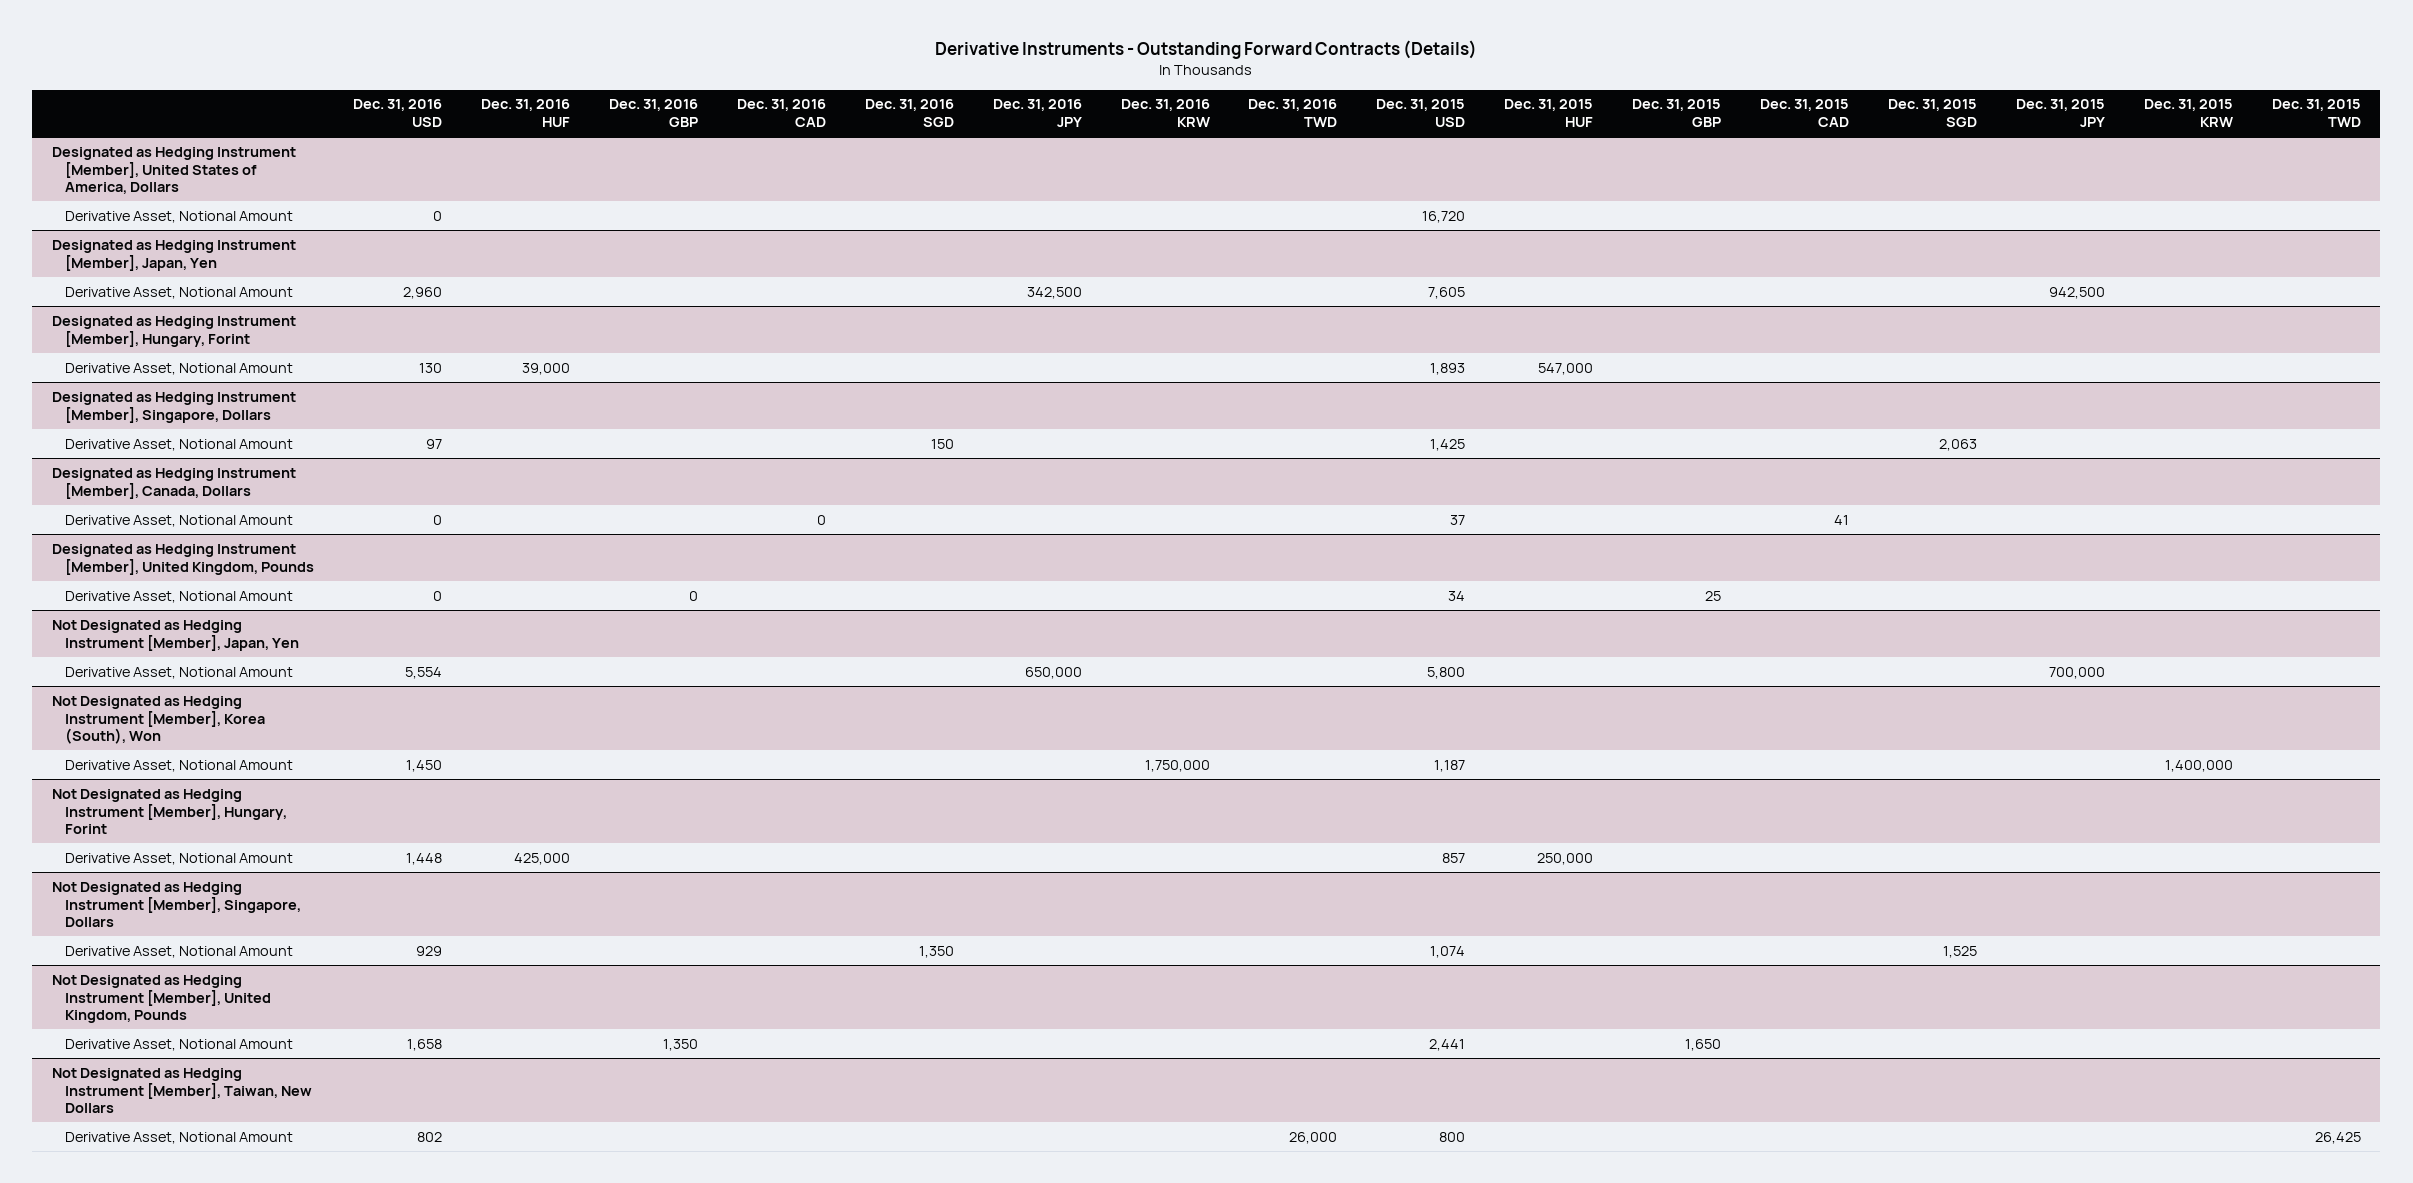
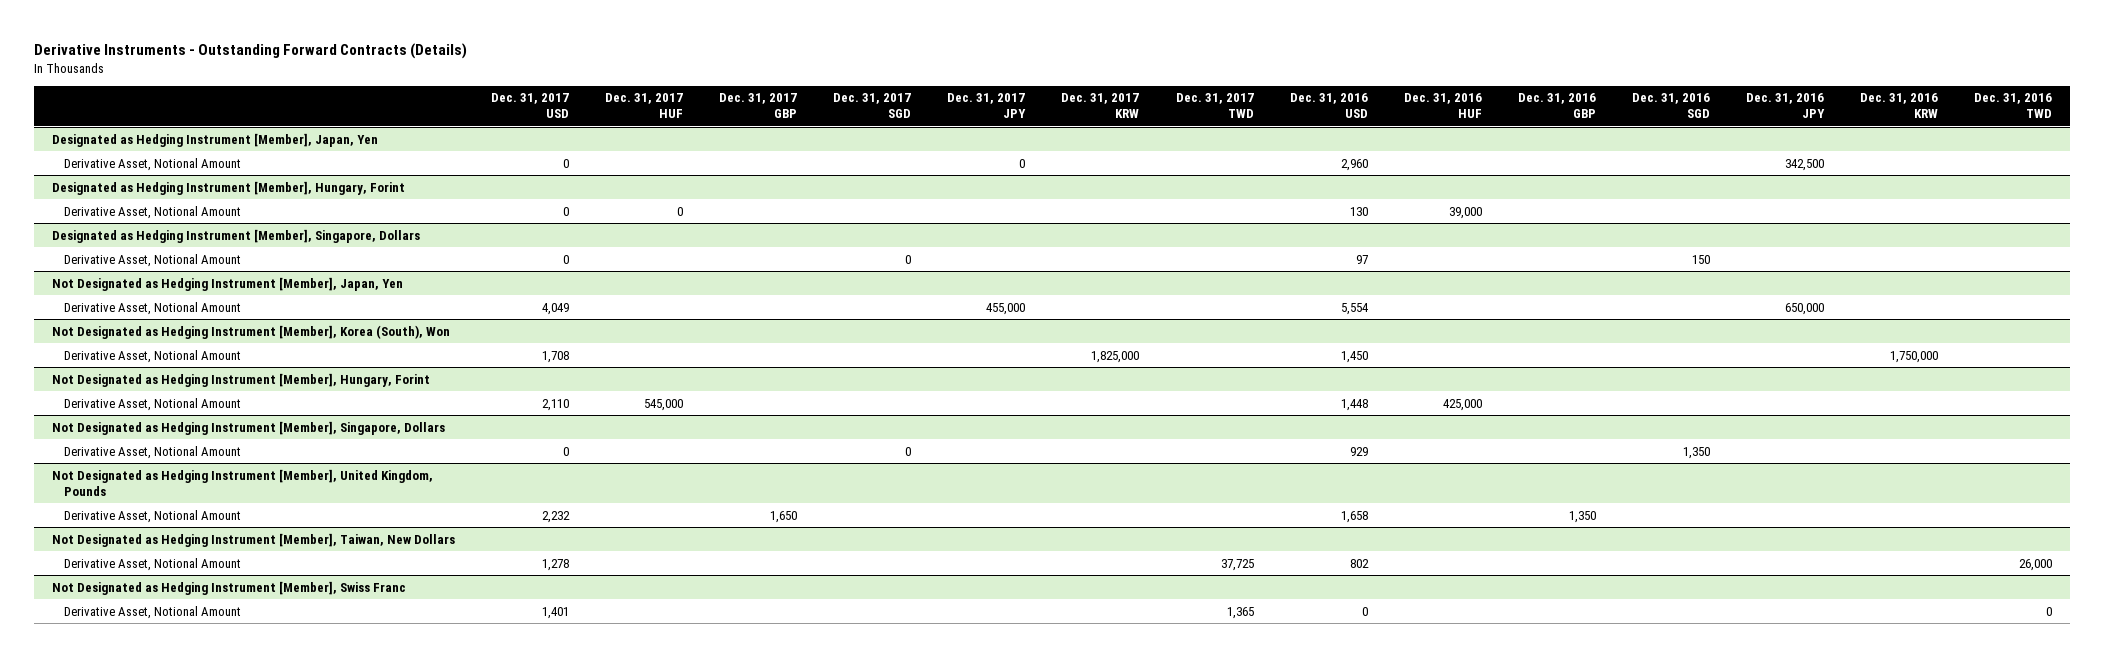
- | Dec. 31, 2016 USD | Dec. 31, 2016 HUF | Dec. 31, 2016 GBP | Dec. 31, 2016 CAD | Dec. 31, 2016 SGD | Dec. 31, 2016 JPY | Dec. 31, 2016 KRW | Dec. 31, 2016 TWD | Dec. 31, 2015 USD | Dec. 31, 2015 HUF | Dec. 31, 2015 GBP | Dec. 31, 2015 CAD | Dec. 31, 2015 SGD | Dec. 31, 2015 JPY | Dec. 31, 2015 KRW | Dec. 31, 2015 TWD
+ | Dec. 31, 2017 USD | Dec. 31, 2017 HUF | Dec. 31, 2017 GBP | Dec. 31, 2017 SGD | Dec. 31, 2017 JPY | Dec. 31, 2017 KRW | Dec. 31, 2017 TWD | Dec. 31, 2016 USD | Dec. 31, 2016 HUF | Dec. 31, 2016 GBP | Dec. 31, 2016 SGD | Dec. 31, 2016 JPY | Dec. 31, 2016 KRW | Dec. 31, 2016 TWD
- Designated as Hedging Instrument [Member], United States of America, Dollars
- Derivative Asset, Notional Amount | 0 | | | | | | | | 16,720 | | | | | | |
- Designated as Hedging Instrument [Member], Canada, Dollars
- Derivative Asset, Notional Amount | 0 | | | 0 | | | | | 37 | | | 41 | | | |
- Designated as Hedging Instrument [Member], United Kingdom, Pounds
- Derivative Asset, Notional Amount | 0 | | 0 | | | | | | 34 | | 25 | | | | |
+ Not Designated as Hedging Instrument [Member], Swiss Franc
+ Derivative Asset, Notional Amount | 1,401 | | | | | | 1,365 | 0 | | | | | | 0

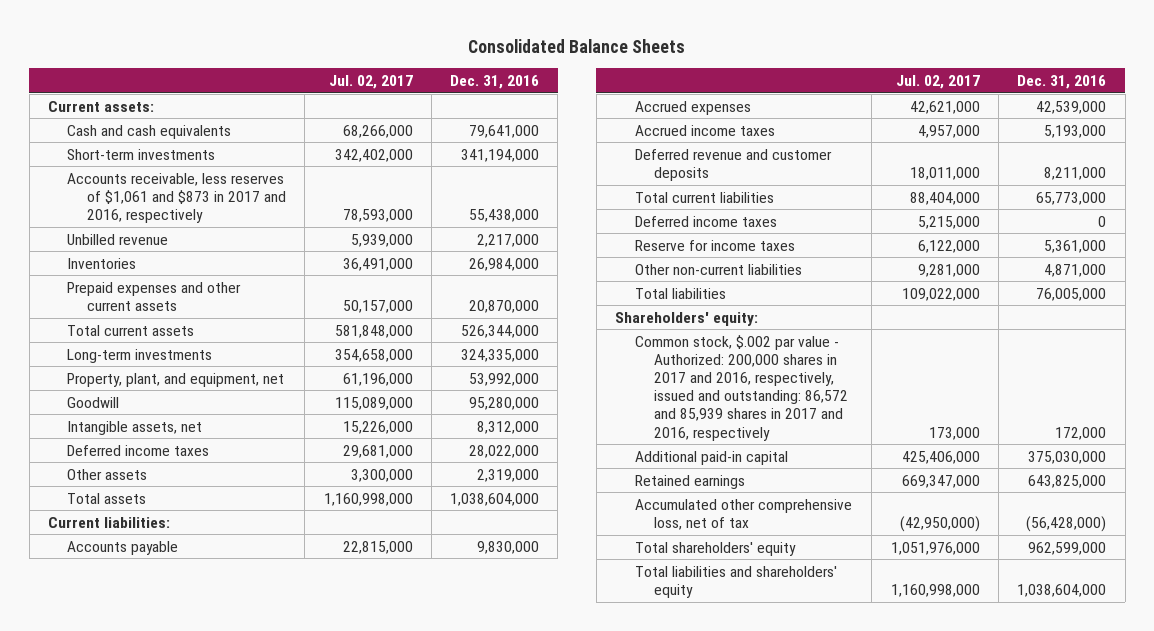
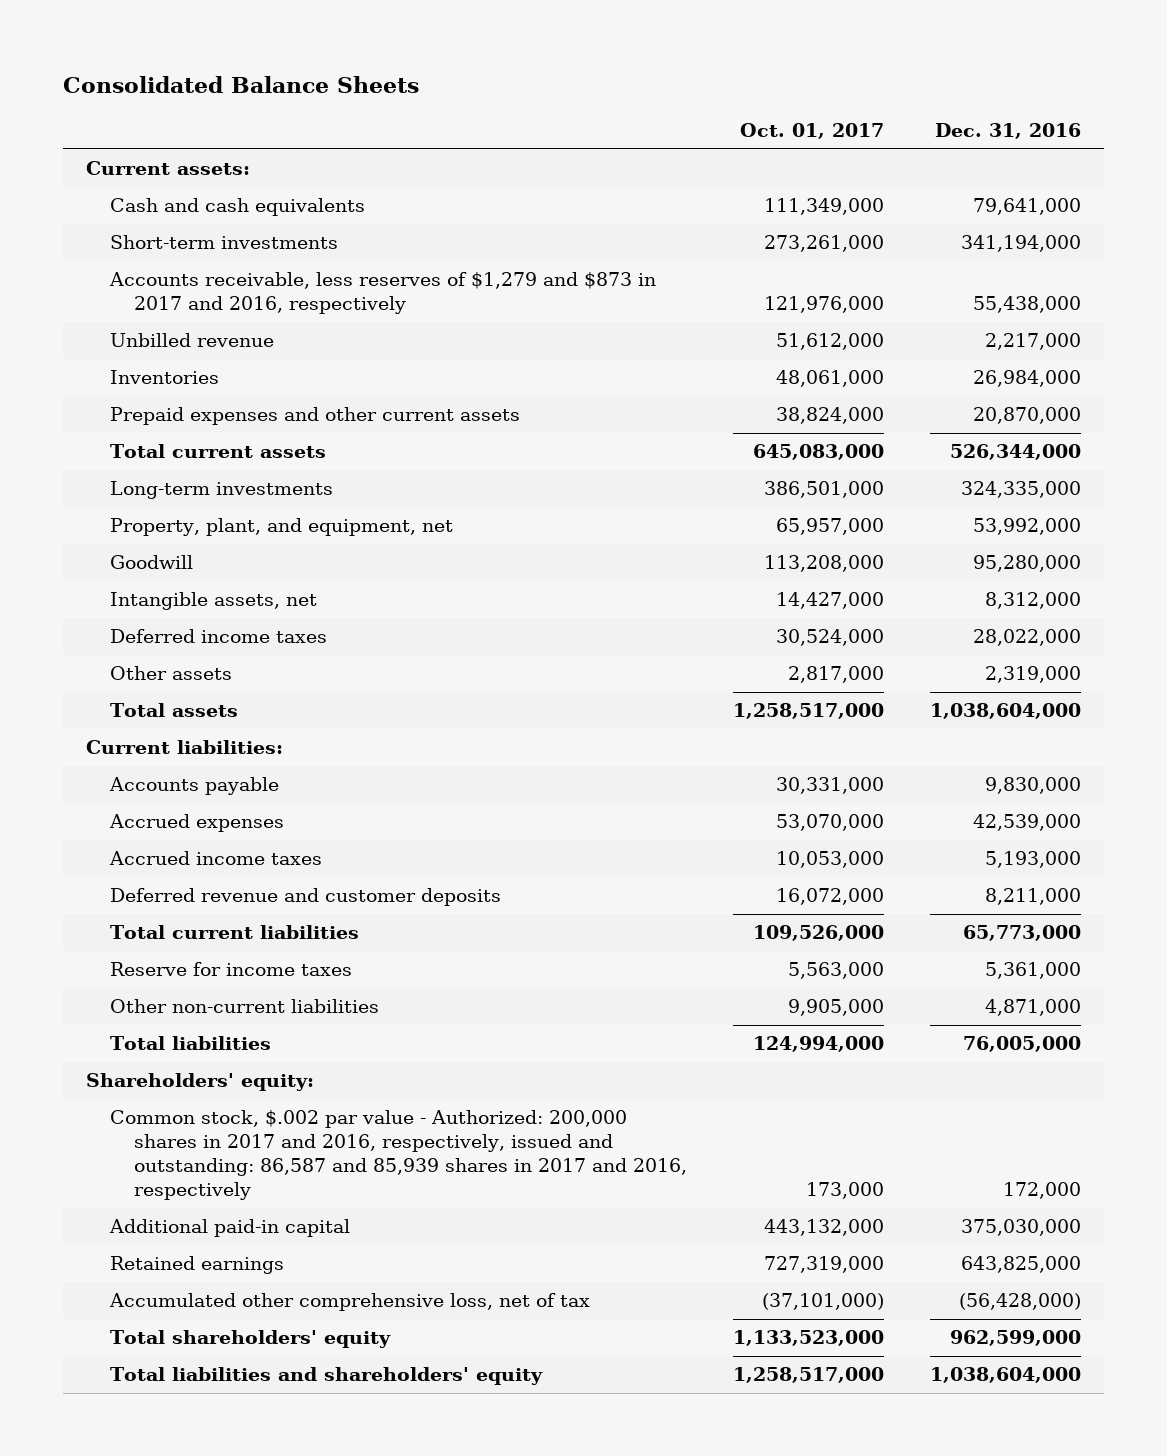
- | Jul. 02, 2017 | Dec. 31, 2016
+ | Oct. 01, 2017 | Dec. 31, 2016
- Accounts receivable, less reserves of $1,061 and $873 in 2017 and 2016, respectively | 78,593,000 | 55,438,000
+ Accounts receivable, less reserves of $1,279 and $873 in 2017 and 2016, respectively | 121,976,000 | 55,438,000
- Deferred income taxes | 5,215,000 | 0
- Common stock, $.002 par value - Authorized: 200,000 shares in 2017 and 2016, respectively, issued and outstanding: 86,572 and 85,939 shares in 2017 and 2016, respectively | 173,000 | 172,000
+ Common stock, $.002 par value - Authorized: 200,000 shares in 2017 and 2016, respectively, issued and outstanding: 86,587 and 85,939 shares in 2017 and 2016, respectively | 173,000 | 172,000

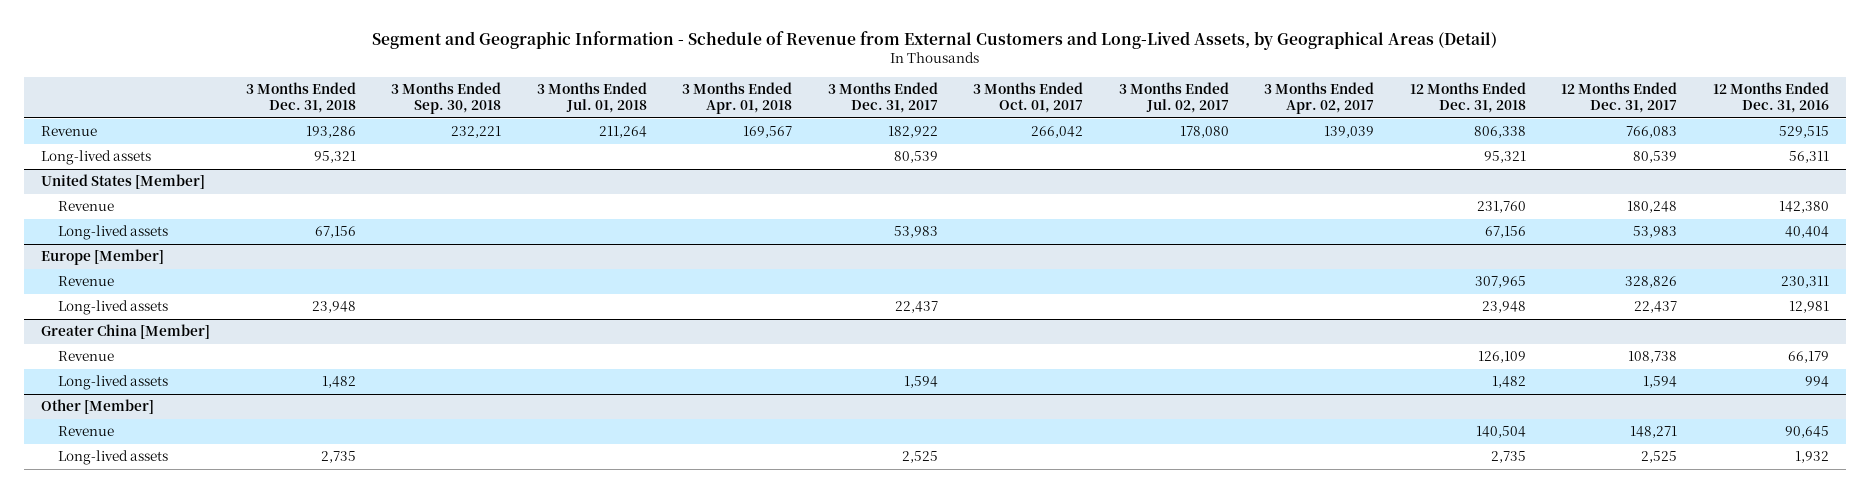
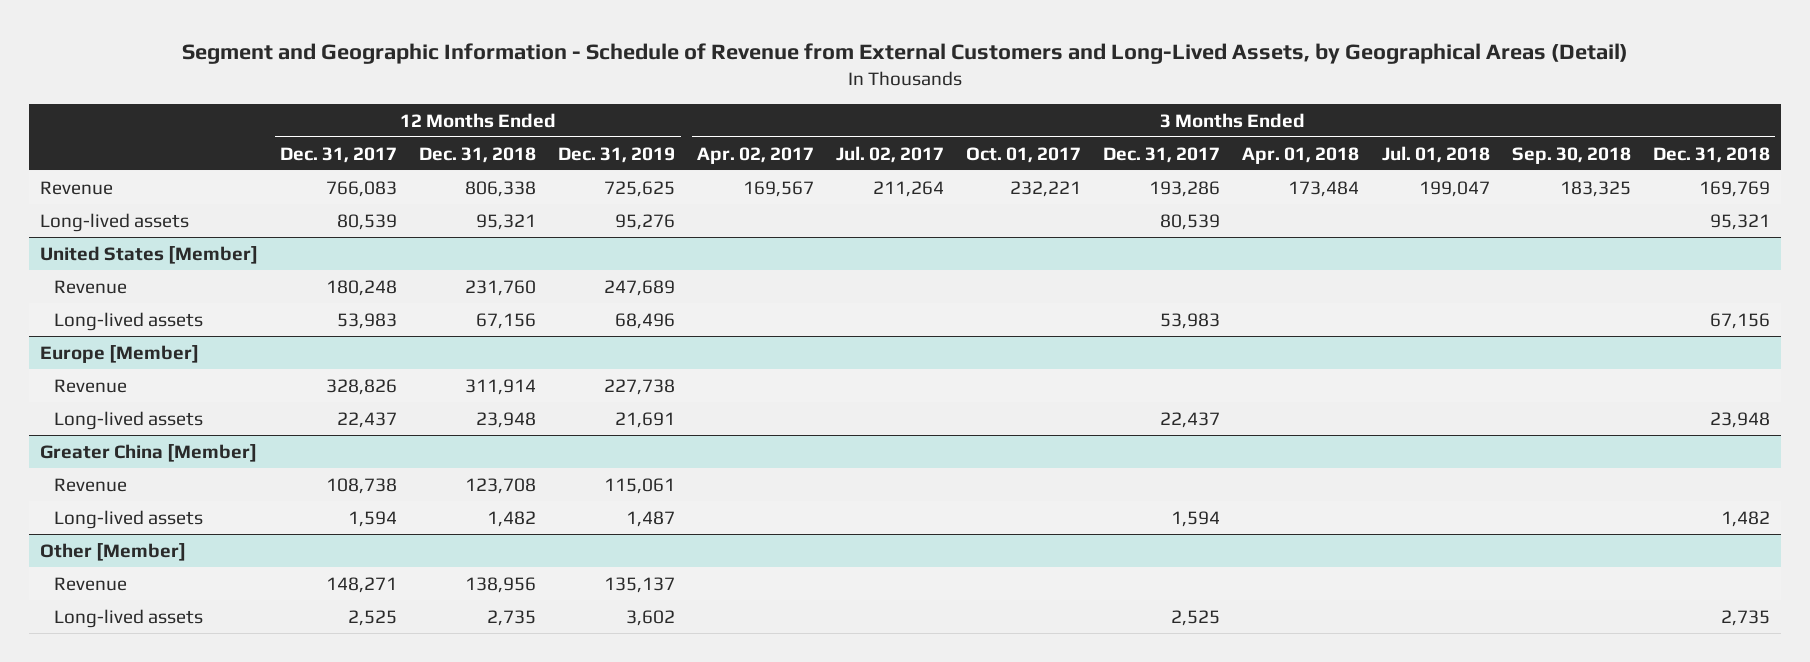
- | 3 Months Ended Dec. 31, 2018 | 3 Months Ended Sep. 30, 2018 | 3 Months Ended Jul. 01, 2018 | 3 Months Ended Apr. 01, 2018 | 3 Months Ended Dec. 31, 2017 | 3 Months Ended Oct. 01, 2017 | 3 Months Ended Jul. 02, 2017 | 3 Months Ended Apr. 02, 2017 | 12 Months Ended Dec. 31, 2018 | 12 Months Ended Dec. 31, 2017 | 12 Months Ended Dec. 31, 2016
+ | 12 Months Ended Dec. 31, 2017 | 12 Months Ended Dec. 31, 2018 | 12 Months Ended Dec. 31, 2019 | 3 Months Ended Apr. 02, 2017 | 3 Months Ended Jul. 02, 2017 | 3 Months Ended Oct. 01, 2017 | 3 Months Ended Dec. 31, 2017 | 3 Months Ended Apr. 01, 2018 | 3 Months Ended Jul. 01, 2018 | 3 Months Ended Sep. 30, 2018 | 3 Months Ended Dec. 31, 2018
- Revenue | 193,286 | 232,221 | 211,264 | 169,567 | 182,922 | 266,042 | 178,080 | 139,039 | 806,338 | 766,083 | 529,515
+ Revenue | 766,083 | 806,338 | 725,625 | 169,567 | 211,264 | 232,221 | 193,286 | 173,484 | 199,047 | 183,325 | 169,769
@ Europe [Member]
- Revenue | | | | | | | | | 307,965 | 328,826 | 230,311
+ Revenue | 328,826 | 311,914 | 227,738 | | | | | | | |
@ Greater China [Member]
- Revenue | | | | | | | | | 126,109 | 108,738 | 66,179
+ Revenue | 108,738 | 123,708 | 115,061 | | | | | | | |
@ Other [Member]
- Revenue | | | | | | | | | 140,504 | 148,271 | 90,645
+ Revenue | 148,271 | 138,956 | 135,137 | | | | | | | |

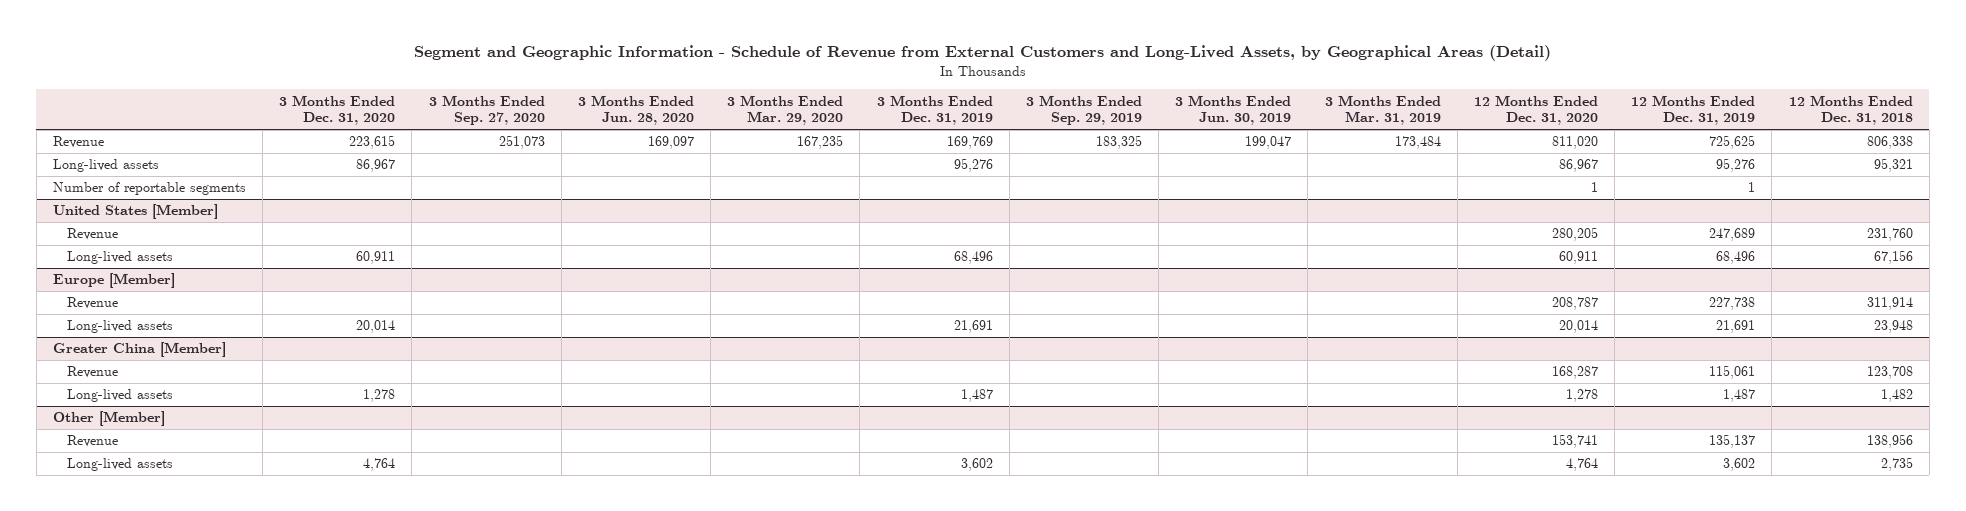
- | 12 Months Ended Dec. 31, 2017 | 12 Months Ended Dec. 31, 2018 | 12 Months Ended Dec. 31, 2019 | 3 Months Ended Apr. 02, 2017 | 3 Months Ended Jul. 02, 2017 | 3 Months Ended Oct. 01, 2017 | 3 Months Ended Dec. 31, 2017 | 3 Months Ended Apr. 01, 2018 | 3 Months Ended Jul. 01, 2018 | 3 Months Ended Sep. 30, 2018 | 3 Months Ended Dec. 31, 2018
+ | 3 Months Ended Dec. 31, 2020 | 3 Months Ended Sep. 27, 2020 | 3 Months Ended Jun. 28, 2020 | 3 Months Ended Mar. 29, 2020 | 3 Months Ended Dec. 31, 2019 | 3 Months Ended Sep. 29, 2019 | 3 Months Ended Jun. 30, 2019 | 3 Months Ended Mar. 31, 2019 | 12 Months Ended Dec. 31, 2020 | 12 Months Ended Dec. 31, 2019 | 12 Months Ended Dec. 31, 2018
+ Number of reportable segments | | | | | | | | | 1 | 1 |

